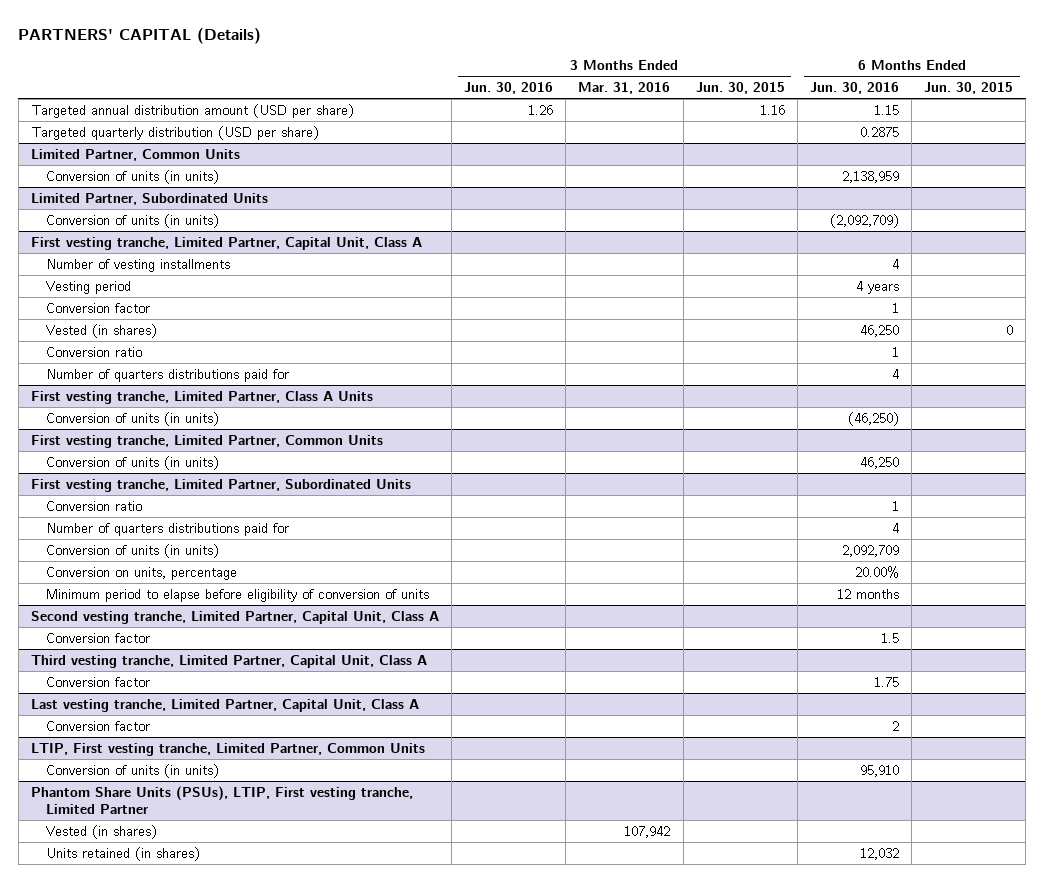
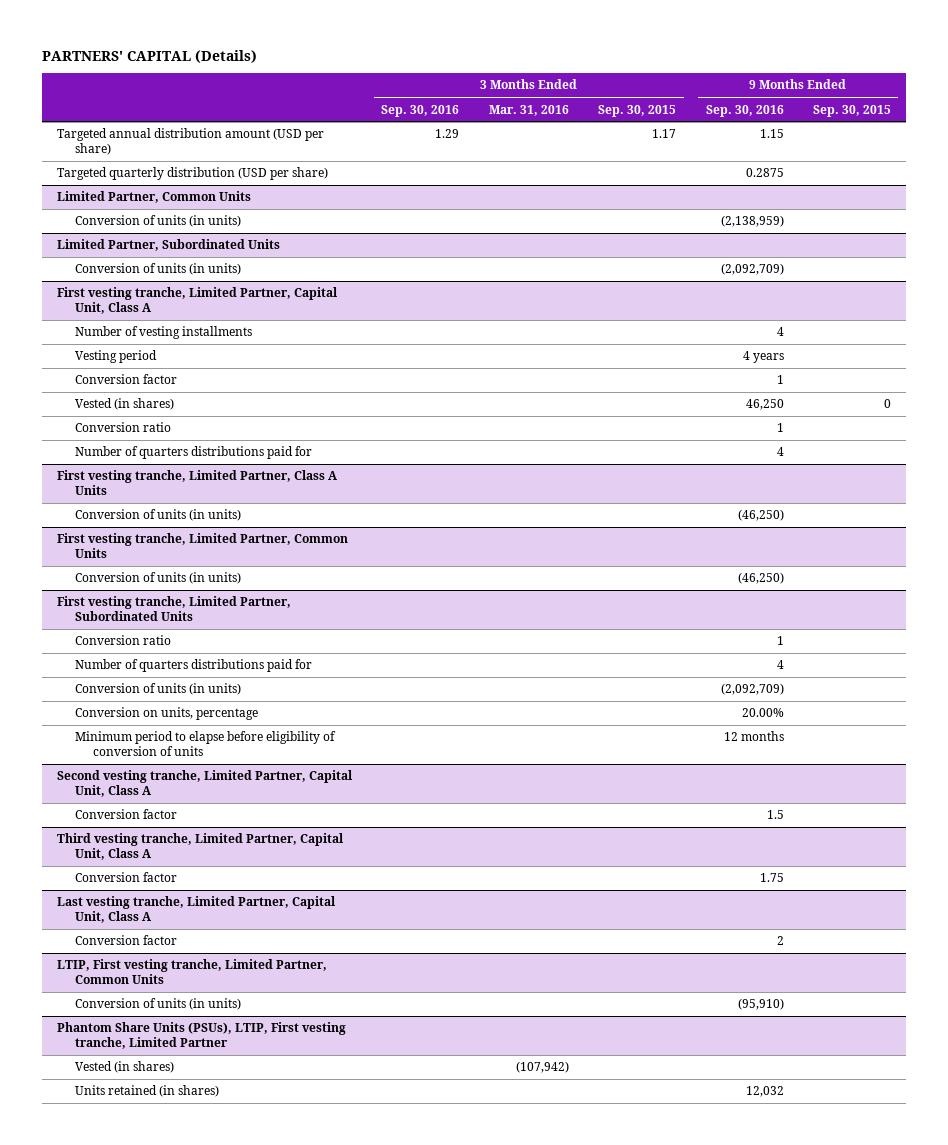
- | 3 Months Ended Jun. 30, 2016 | 3 Months Ended Mar. 31, 2016 | 3 Months Ended Jun. 30, 2015 | 6 Months Ended Jun. 30, 2016 | 6 Months Ended Jun. 30, 2015
+ | 3 Months Ended Sep. 30, 2016 | 3 Months Ended Mar. 31, 2016 | 3 Months Ended Sep. 30, 2015 | 9 Months Ended Sep. 30, 2016 | 9 Months Ended Sep. 30, 2015
@ Phantom Share Units (PSUs), LTIP, First vesting tranche, Limited Partner
- Vested (in shares) | | 107,942 | | |
+ Vested (in shares) | | (107,942) | | |

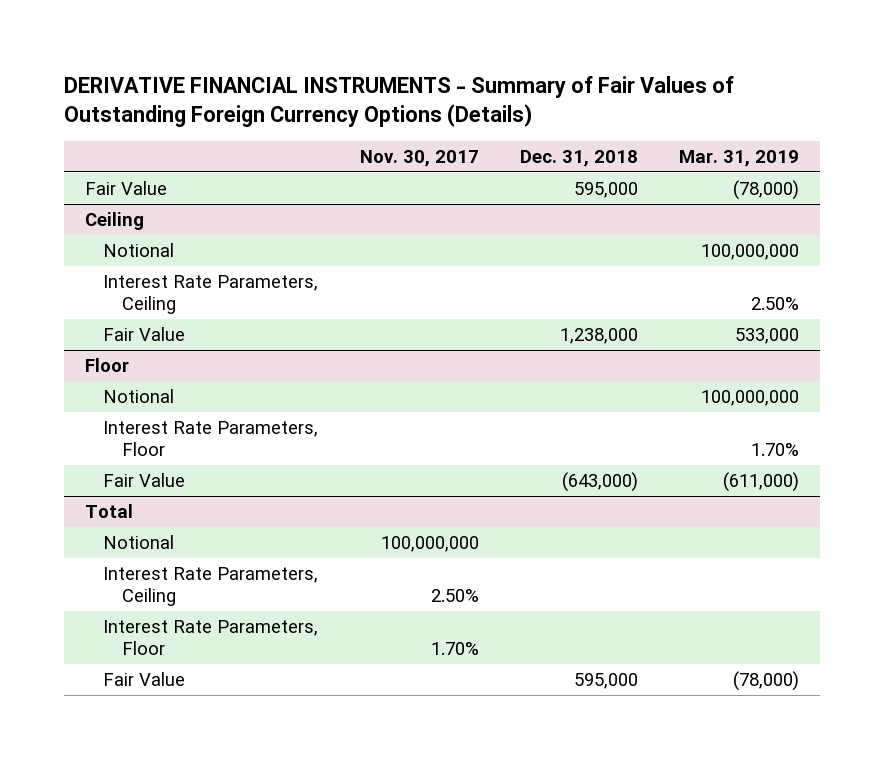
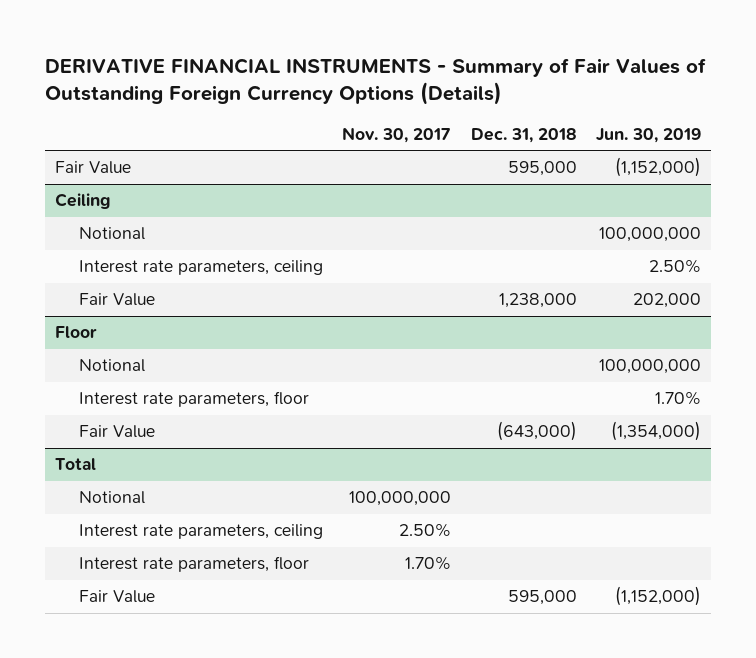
- | Nov. 30, 2017 | Dec. 31, 2018 | Mar. 31, 2019
+ | Nov. 30, 2017 | Dec. 31, 2018 | Jun. 30, 2019
@ Ceiling
- Interest Rate Parameters, Ceiling | | | 2.50%
+ Interest rate parameters, ceiling | | | 2.50%
@ Floor
- Interest Rate Parameters, Floor | | | 1.70%
+ Interest rate parameters, floor | | | 1.70%
@ Total
- Interest Rate Parameters, Ceiling | 2.50% | |
- Interest Rate Parameters, Floor | 1.70% | |
+ Interest rate parameters, ceiling | 2.50% | |
+ Interest rate parameters, floor | 1.70% | |

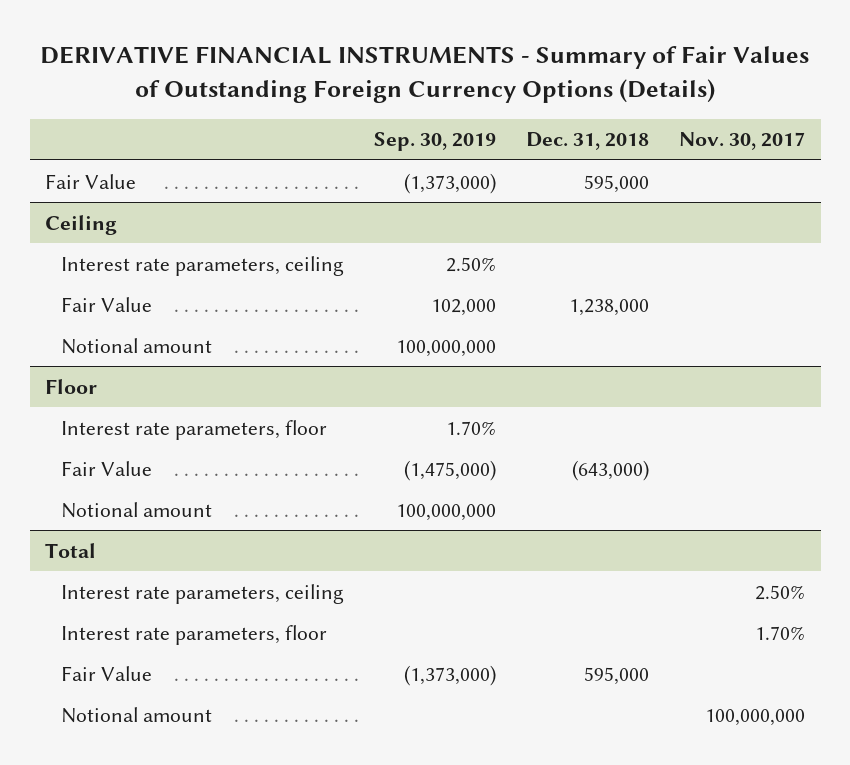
- | Nov. 30, 2017 | Dec. 31, 2018 | Jun. 30, 2019
+ | Sep. 30, 2019 | Dec. 31, 2018 | Nov. 30, 2017
@ Ceiling
- Notional | | | 100,000,000
+ Notional amount | 100,000,000 | |
@ Floor
- Notional | | | 100,000,000
+ Notional amount | 100,000,000 | |
@ Total
- Notional | 100,000,000 | |
+ Notional amount | | | 100,000,000

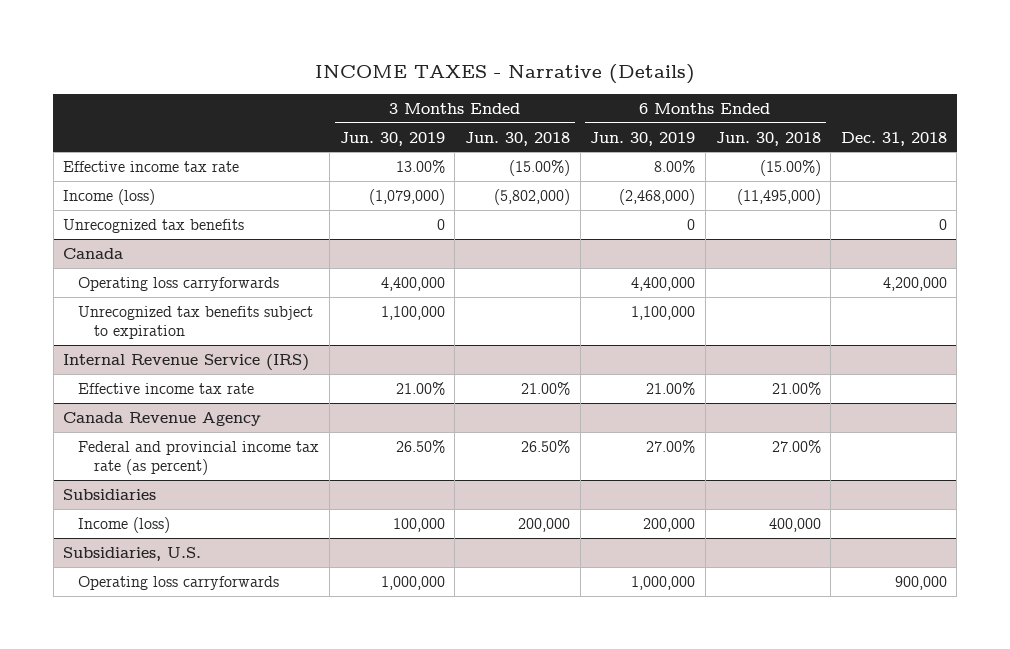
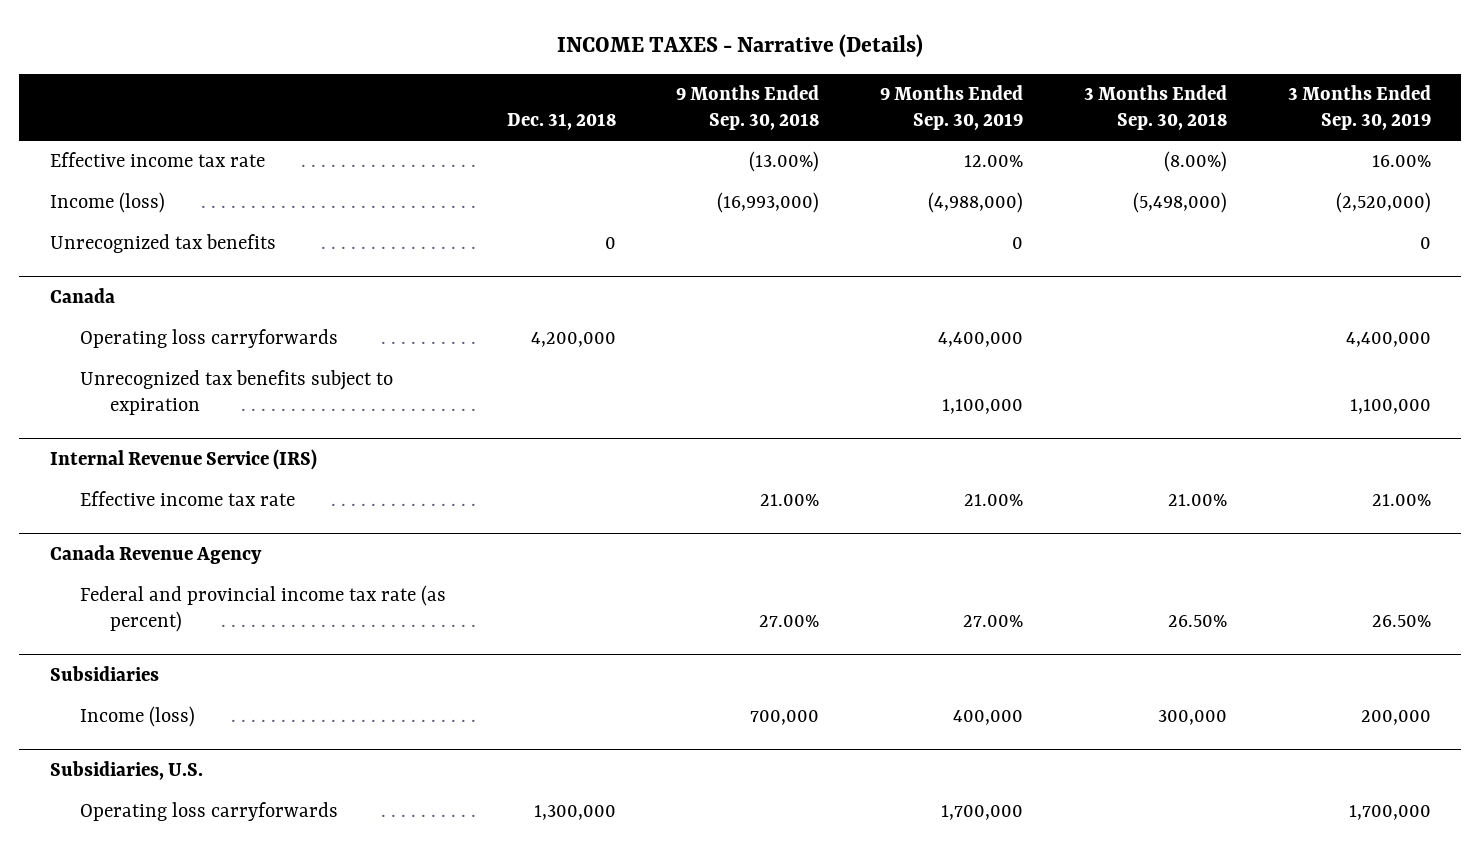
- | 3 Months Ended Jun. 30, 2019 | 3 Months Ended Jun. 30, 2018 | 6 Months Ended Jun. 30, 2019 | 6 Months Ended Jun. 30, 2018 | Dec. 31, 2018
+ | Dec. 31, 2018 | 9 Months Ended Sep. 30, 2018 | 9 Months Ended Sep. 30, 2019 | 3 Months Ended Sep. 30, 2018 | 3 Months Ended Sep. 30, 2019
@ Subsidiaries, U.S.
- Operating loss carryforwards | 1,000,000 | | 1,000,000 | | 900,000
+ Operating loss carryforwards | 1,300,000 | | 1,700,000 | | 1,700,000

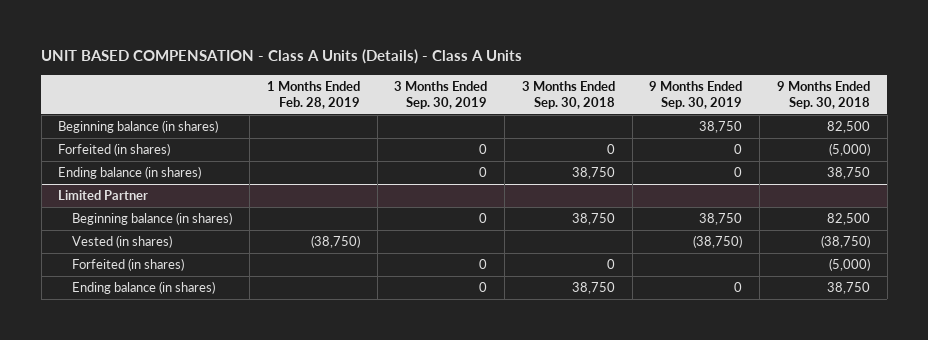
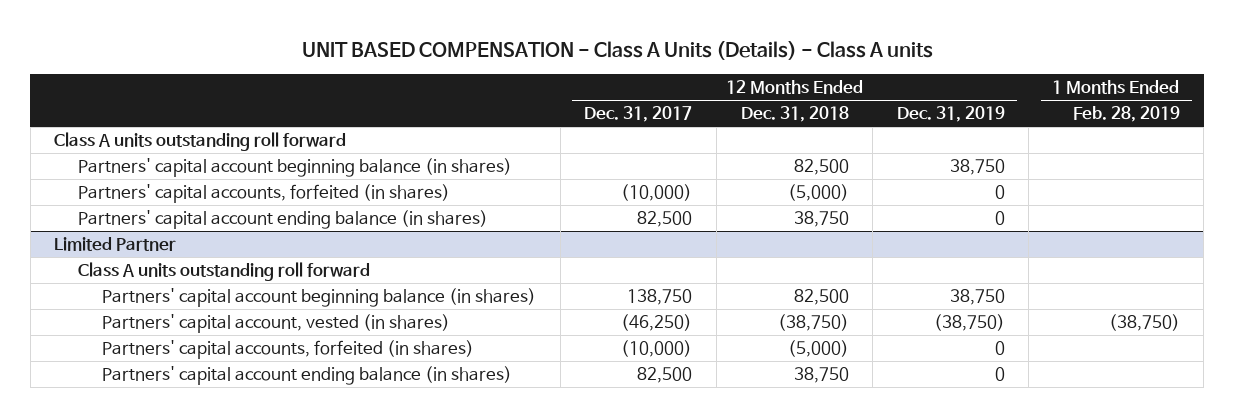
- UNIT BASED COMPENSATION - Class A Units (Details) - Class A Units
+ UNIT BASED COMPENSATION - Class A Units (Details) - Class A units
- | 1 Months Ended Feb. 28, 2019 | 3 Months Ended Sep. 30, 2019 | 3 Months Ended Sep. 30, 2018 | 9 Months Ended Sep. 30, 2019 | 9 Months Ended Sep. 30, 2018
+ | 12 Months Ended Dec. 31, 2017 | 12 Months Ended Dec. 31, 2018 | 12 Months Ended Dec. 31, 2019 | 1 Months Ended Feb. 28, 2019
- Beginning balance (in shares) | | | | 38,750 | 82,500
- Forfeited (in shares) | | 0 | 0 | 0 | (5,000)
- Ending balance (in shares) | | 0 | 38,750 | 0 | 38,750
+ Class A units outstanding roll forward
+ Partners' capital account beginning balance (in shares) | | 82,500 | 38,750 |
+ Partners' capital accounts, forfeited (in shares) | (10,000) | (5,000) | 0 |
+ Partners' capital account ending balance (in shares) | 82,500 | 38,750 | 0 |
@ Limited Partner
- Beginning balance (in shares) | | 0 | 38,750 | 38,750 | 82,500
- Vested (in shares) | (38,750) | | | (38,750) | (38,750)
- Forfeited (in shares) | | 0 | 0 | | (5,000)
- Ending balance (in shares) | | 0 | 38,750 | 0 | 38,750
+ Class A units outstanding roll forward
+ Partners' capital account beginning balance (in shares) | 138,750 | 82,500 | 38,750 |
+ Partners' capital account, vested (in shares) | (46,250) | (38,750) | (38,750) | (38,750)
+ Partners' capital accounts, forfeited (in shares) | (10,000) | (5,000) | 0 |
+ Partners' capital account ending balance (in shares) | 82,500 | 38,750 | 0 |

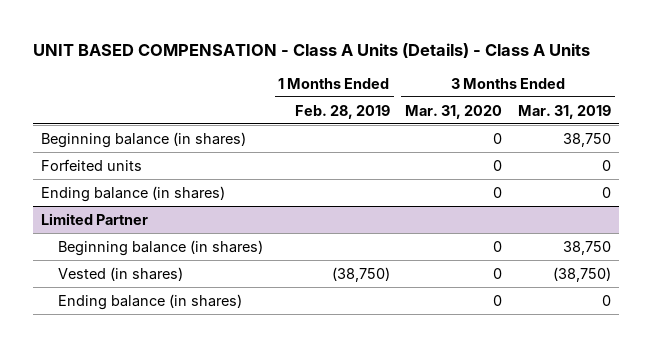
- UNIT BASED COMPENSATION - Class A Units (Details) - Class A units
+ UNIT BASED COMPENSATION - Class A Units (Details) - Class A Units
- | 12 Months Ended Dec. 31, 2017 | 12 Months Ended Dec. 31, 2018 | 12 Months Ended Dec. 31, 2019 | 1 Months Ended Feb. 28, 2019
+ | 1 Months Ended Feb. 28, 2019 | 3 Months Ended Mar. 31, 2020 | 3 Months Ended Mar. 31, 2019
- Class A units outstanding roll forward
- Partners' capital account beginning balance (in shares) | | 82,500 | 38,750 |
- Partners' capital accounts, forfeited (in shares) | (10,000) | (5,000) | 0 |
- Partners' capital account ending balance (in shares) | 82,500 | 38,750 | 0 |
+ Beginning balance (in shares) | | 0 | 38,750
+ Forfeited units | | 0 | 0
+ Ending balance (in shares) | | 0 | 0
@ Limited Partner
- Class A units outstanding roll forward
- Partners' capital account beginning balance (in shares) | 138,750 | 82,500 | 38,750 |
- Partners' capital account, vested (in shares) | (46,250) | (38,750) | (38,750) | (38,750)
- Partners' capital accounts, forfeited (in shares) | (10,000) | (5,000) | 0 |
- Partners' capital account ending balance (in shares) | 82,500 | 38,750 | 0 |
+ Beginning balance (in shares) | | 0 | 38,750
+ Vested (in shares) | (38,750) | 0 | (38,750)
+ Ending balance (in shares) | | 0 | 0

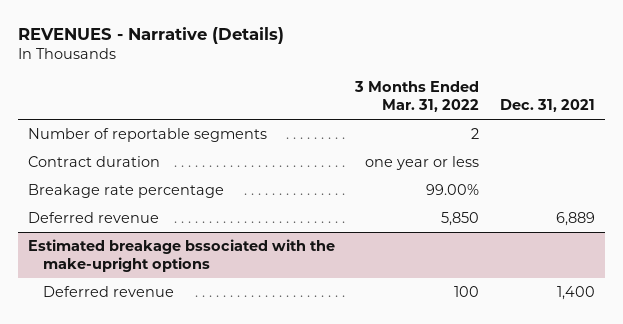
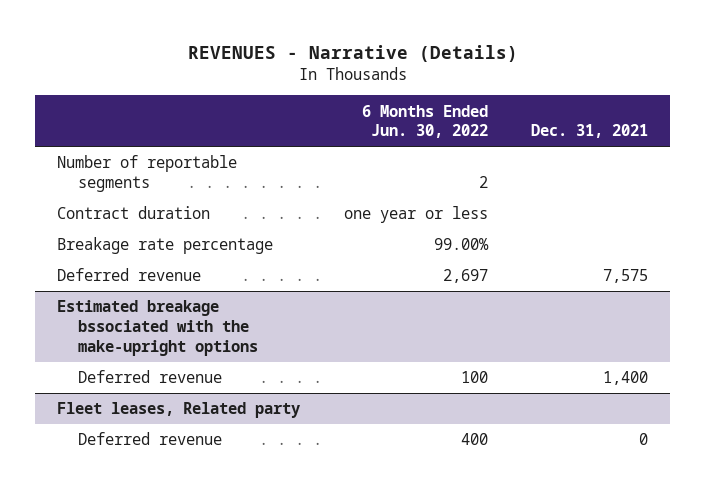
- | 3 Months Ended Mar. 31, 2022 | Dec. 31, 2021
+ | 6 Months Ended Jun. 30, 2022 | Dec. 31, 2021
- Deferred revenue | 5,850 | 6,889
+ Deferred revenue | 2,697 | 7,575
+ Fleet leases, Related party
+ Deferred revenue | 400 | 0

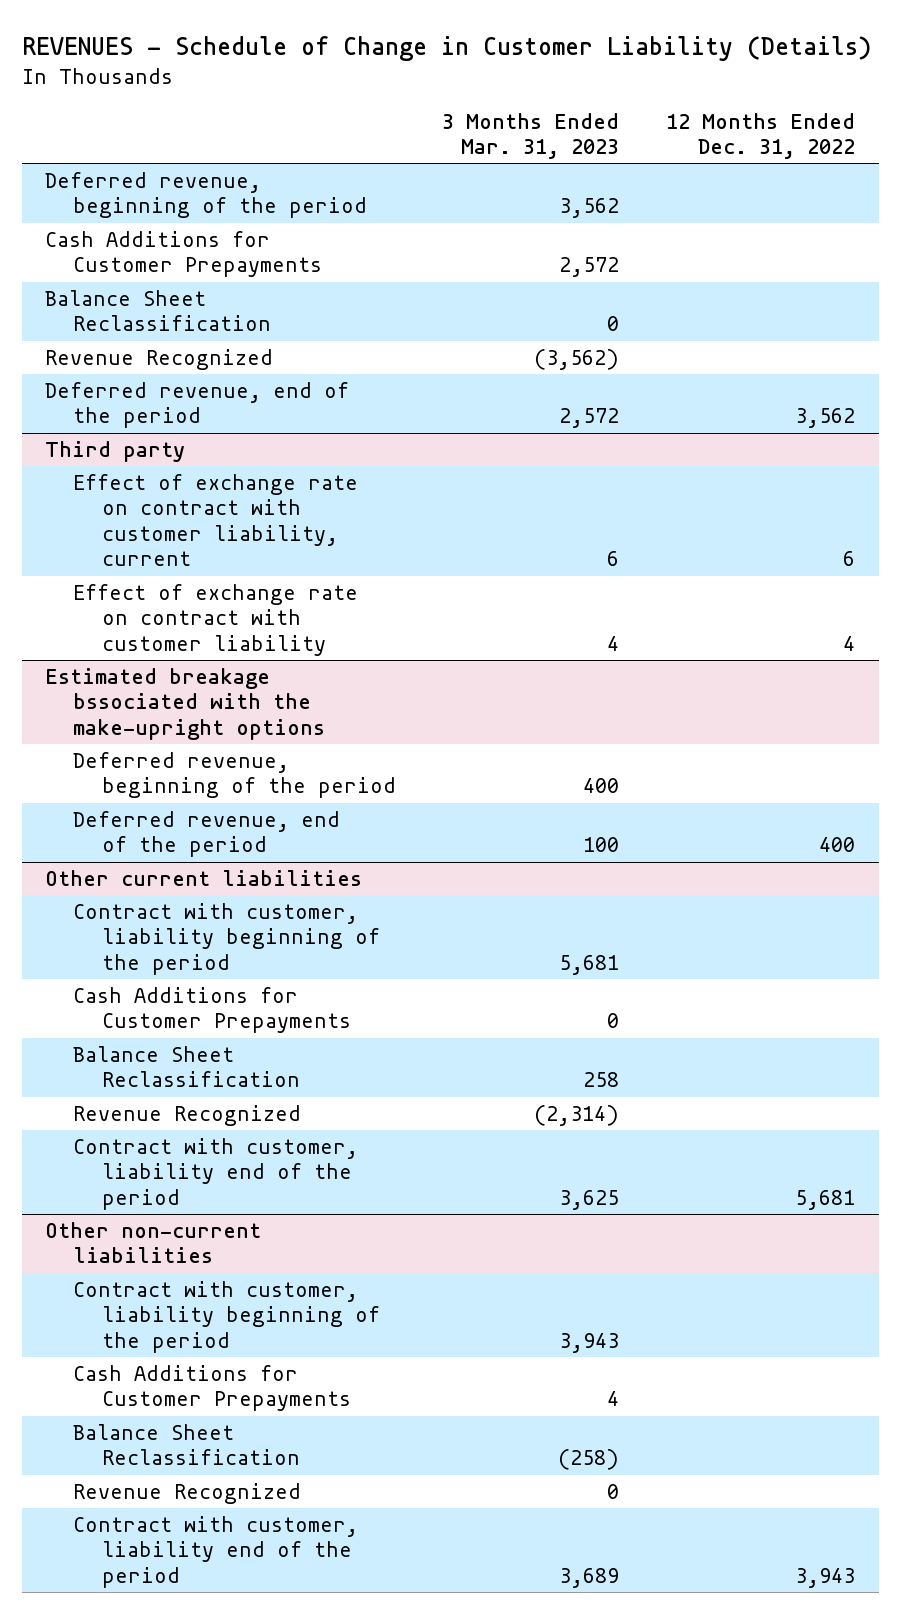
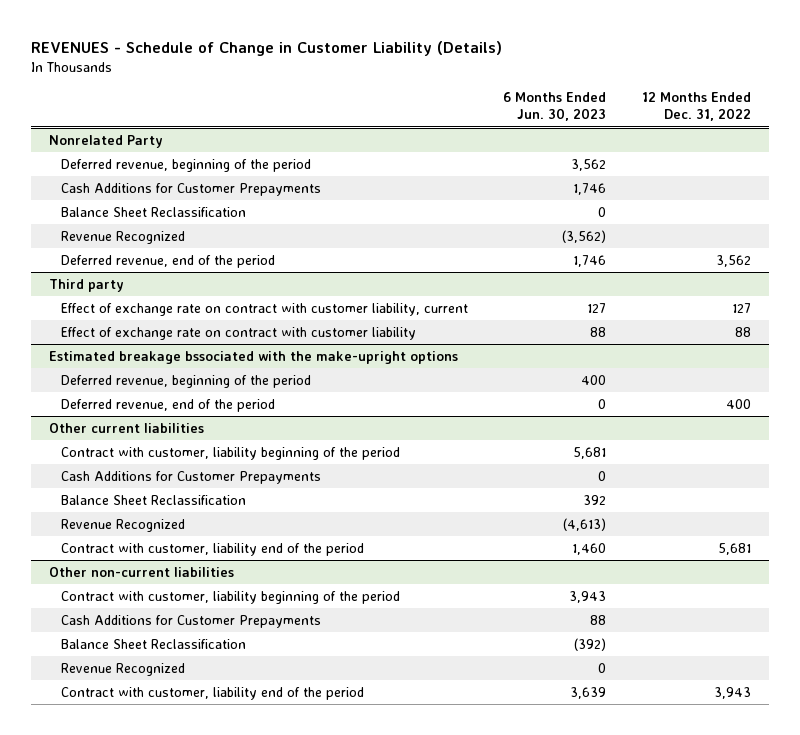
- | 3 Months Ended Mar. 31, 2023 | 12 Months Ended Dec. 31, 2022
+ | 6 Months Ended Jun. 30, 2023 | 12 Months Ended Dec. 31, 2022
+ Nonrelated Party
@ Third party
- Effect of exchange rate on contract with customer liability, current | 6 | 6
- Effect of exchange rate on contract with customer liability | 4 | 4
+ Effect of exchange rate on contract with customer liability, current | 127 | 127
+ Effect of exchange rate on contract with customer liability | 88 | 88

